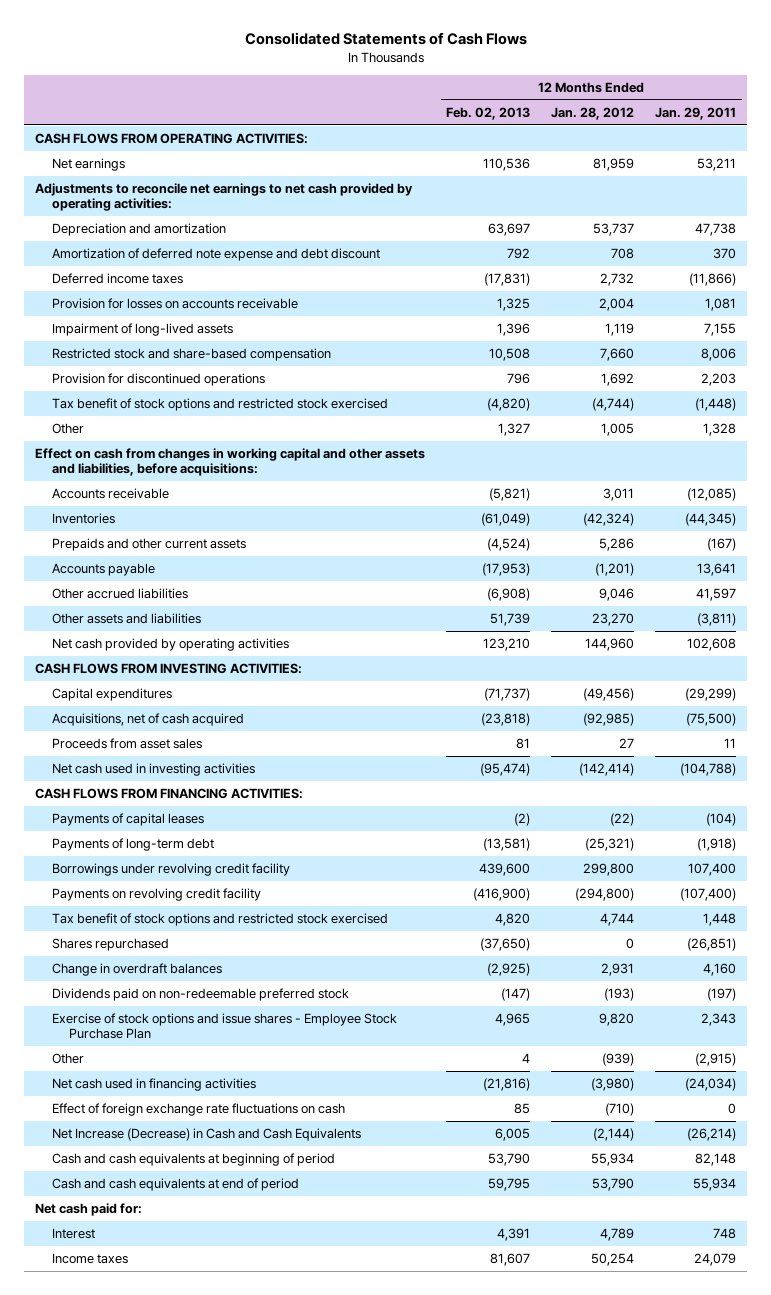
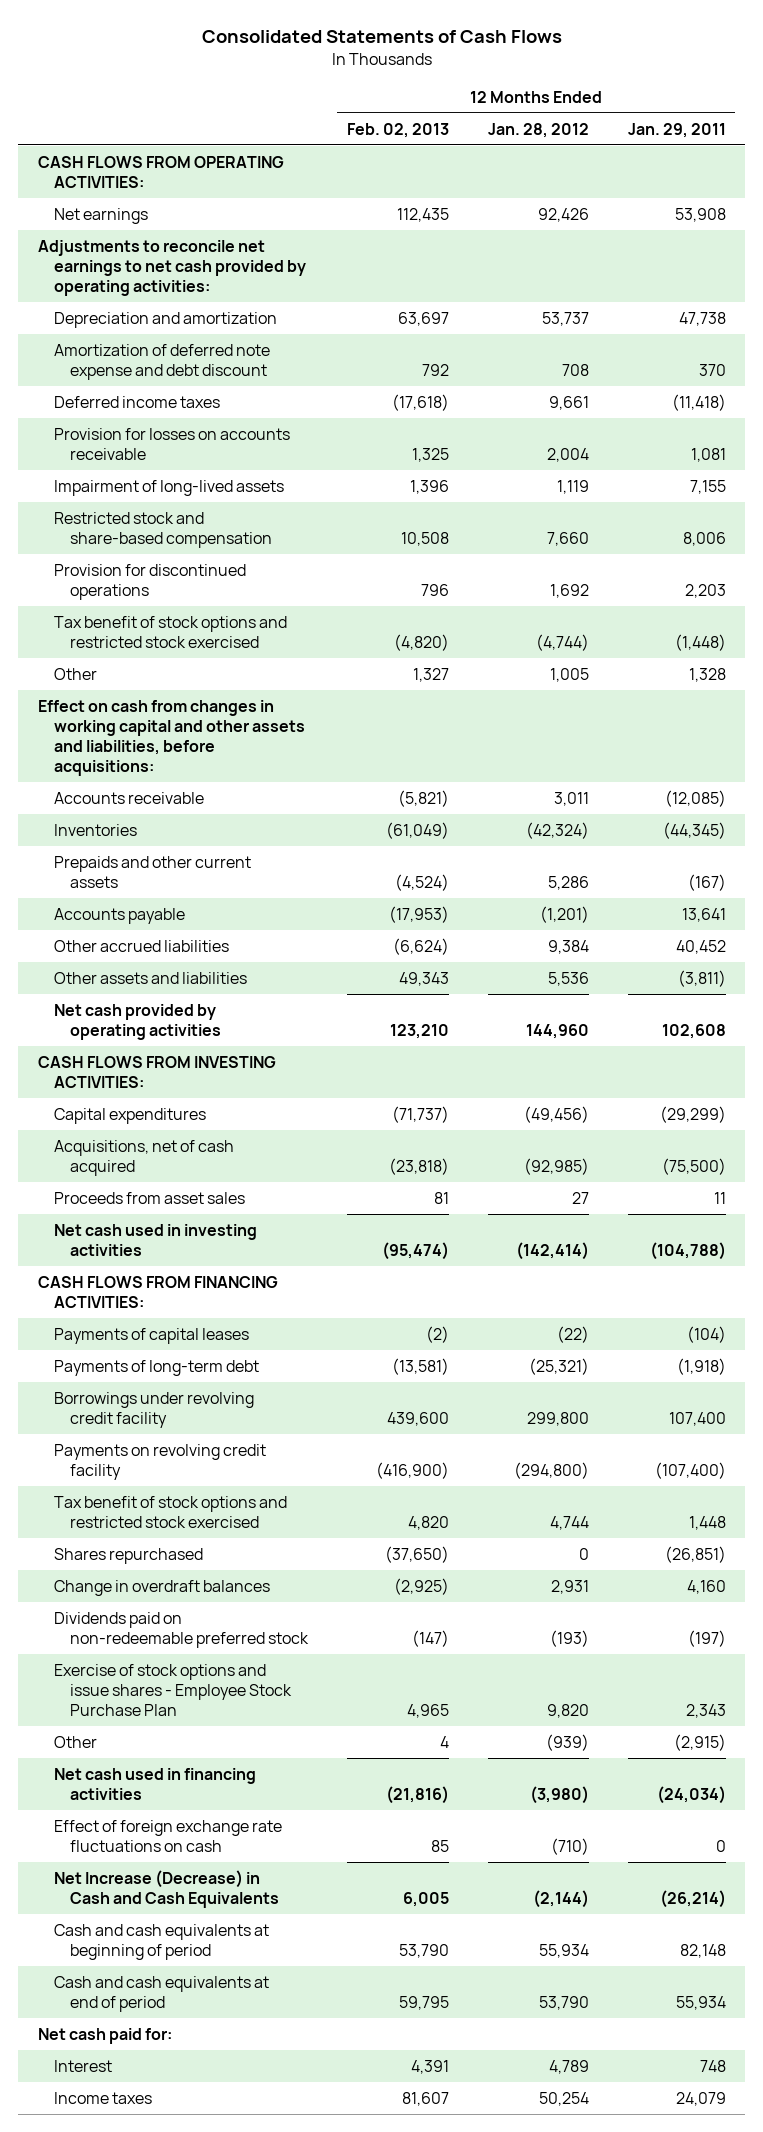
- Net earnings | 110,536 | 81,959 | 53,211
+ Net earnings | 112,435 | 92,426 | 53,908
- Deferred income taxes | (17,831) | 2,732 | (11,866)
+ Deferred income taxes | (17,618) | 9,661 | (11,418)
- Other accrued liabilities | (6,908) | 9,046 | 41,597
- Other assets and liabilities | 51,739 | 23,270 | (3,811)
+ Other accrued liabilities | (6,624) | 9,384 | 40,452
+ Other assets and liabilities | 49,343 | 5,536 | (3,811)

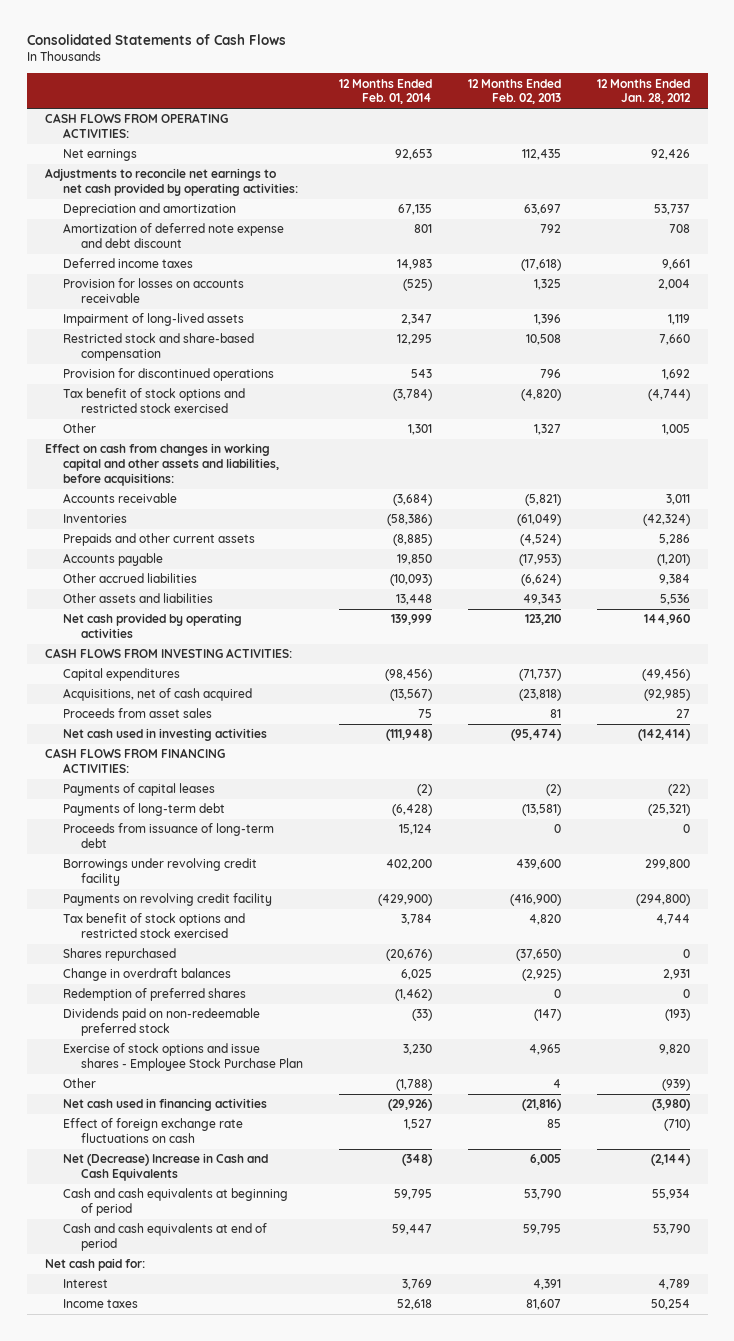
- | 12 Months Ended Feb. 02, 2013 | 12 Months Ended Jan. 28, 2012 | 12 Months Ended Jan. 29, 2011
+ | 12 Months Ended Feb. 01, 2014 | 12 Months Ended Feb. 02, 2013 | 12 Months Ended Jan. 28, 2012
+ Proceeds from issuance of long-term debt | 15,124 | 0 | 0
+ Redemption of preferred shares | (1,462) | 0 | 0
- Net Increase (Decrease) in Cash and Cash Equivalents | 6,005 | (2,144) | (26,214)
+ Net (Decrease) Increase in Cash and Cash Equivalents | (348) | 6,005 | (2,144)

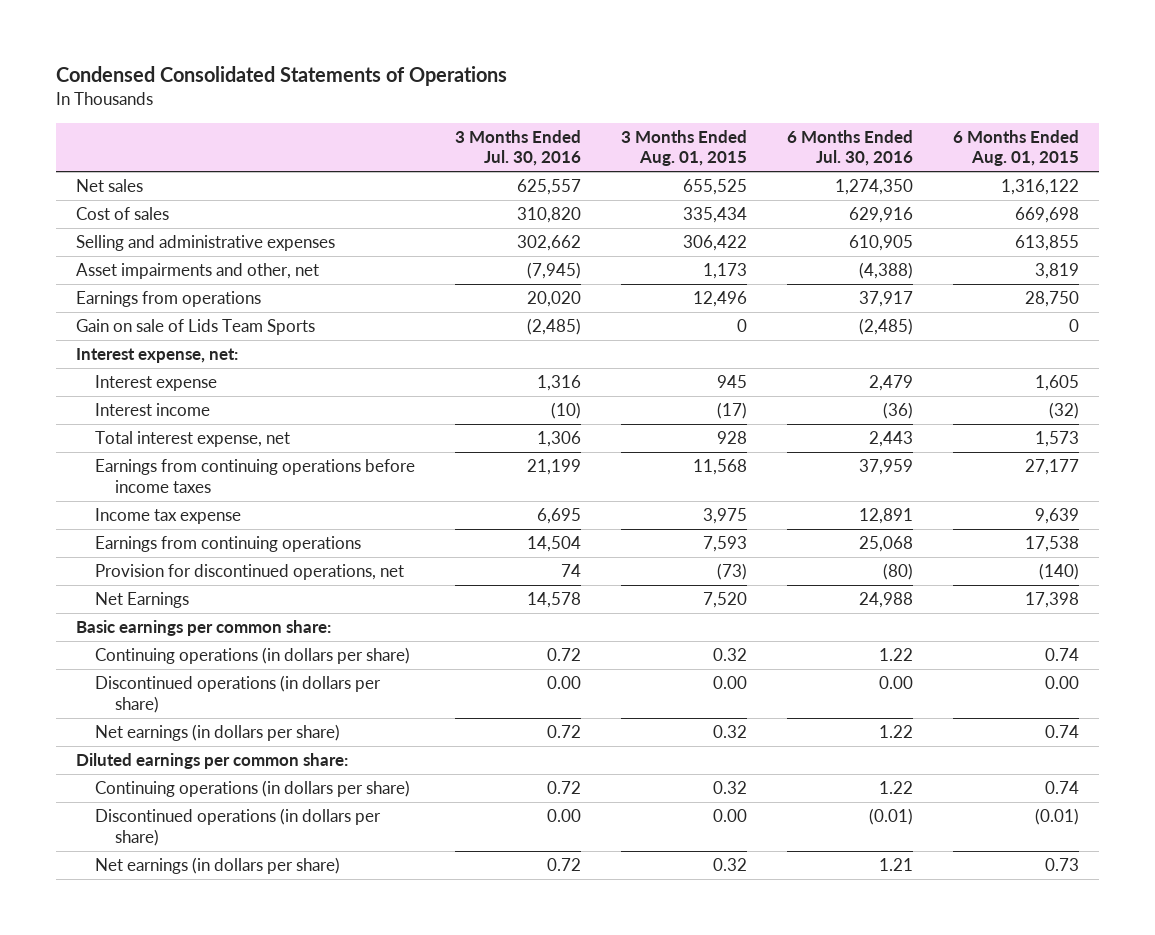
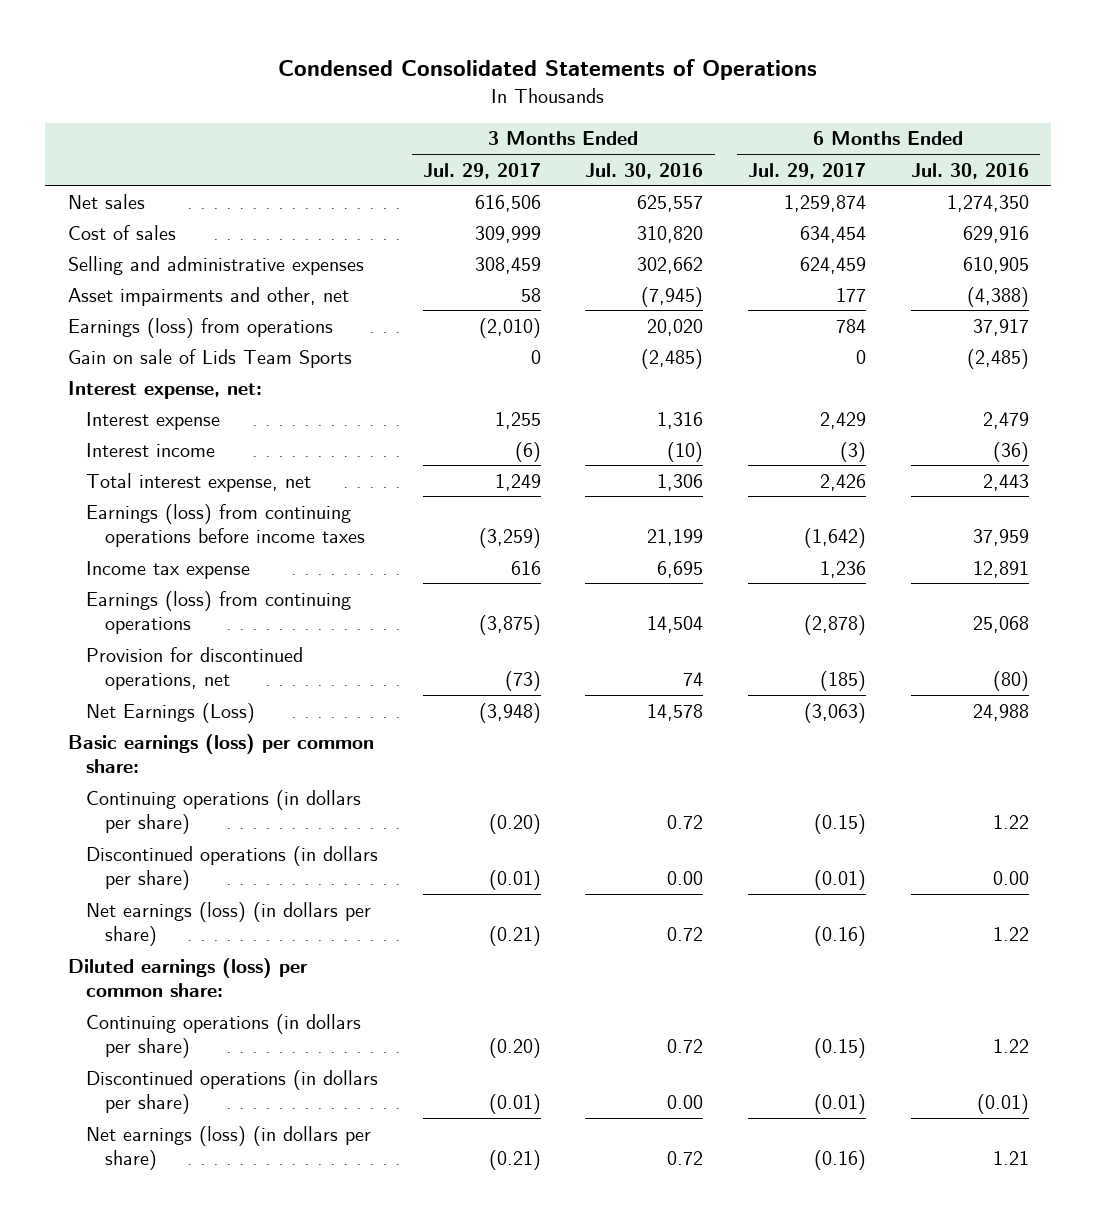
- | 3 Months Ended Jul. 30, 2016 | 3 Months Ended Aug. 01, 2015 | 6 Months Ended Jul. 30, 2016 | 6 Months Ended Aug. 01, 2015
+ | 3 Months Ended Jul. 29, 2017 | 3 Months Ended Jul. 30, 2016 | 6 Months Ended Jul. 29, 2017 | 6 Months Ended Jul. 30, 2016
- Earnings from operations | 20,020 | 12,496 | 37,917 | 28,750
+ Earnings (loss) from operations | (2,010) | 20,020 | 784 | 37,917
- Earnings from continuing operations before income taxes | 21,199 | 11,568 | 37,959 | 27,177
+ Earnings (loss) from continuing operations before income taxes | (3,259) | 21,199 | (1,642) | 37,959
- Earnings from continuing operations | 14,504 | 7,593 | 25,068 | 17,538
+ Earnings (loss) from continuing operations | (3,875) | 14,504 | (2,878) | 25,068
- Net Earnings | 14,578 | 7,520 | 24,988 | 17,398
- Basic earnings per common share:
+ Net Earnings (Loss) | (3,948) | 14,578 | (3,063) | 24,988
+ Basic earnings (loss) per common share:
- Net earnings (in dollars per share) | 0.72 | 0.32 | 1.22 | 0.74
- Diluted earnings per common share:
+ Net earnings (loss) (in dollars per share) | (0.21) | 0.72 | (0.16) | 1.22
+ Diluted earnings (loss) per common share:
- Net earnings (in dollars per share) | 0.72 | 0.32 | 1.21 | 0.73
+ Net earnings (loss) (in dollars per share) | (0.21) | 0.72 | (0.16) | 1.21

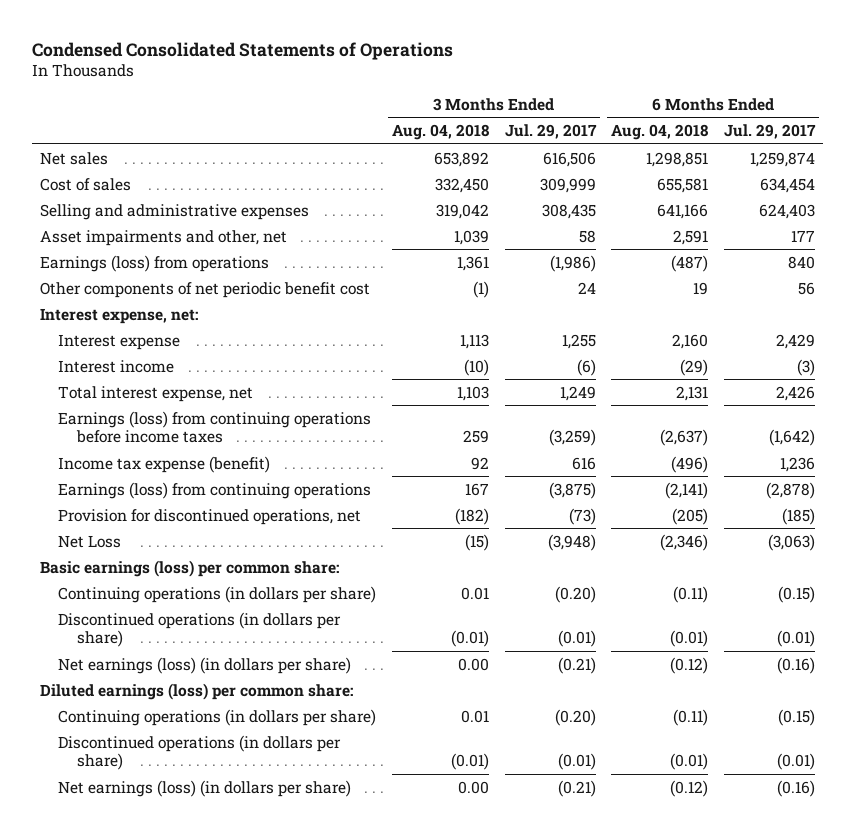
- | 3 Months Ended Jul. 29, 2017 | 3 Months Ended Jul. 30, 2016 | 6 Months Ended Jul. 29, 2017 | 6 Months Ended Jul. 30, 2016
+ | 3 Months Ended Aug. 04, 2018 | 3 Months Ended Jul. 29, 2017 | 6 Months Ended Aug. 04, 2018 | 6 Months Ended Jul. 29, 2017
- Selling and administrative expenses | 308,459 | 302,662 | 624,459 | 610,905
+ Selling and administrative expenses | 319,042 | 308,435 | 641,166 | 624,403
- Earnings (loss) from operations | (2,010) | 20,020 | 784 | 37,917
- Gain on sale of Lids Team Sports | 0 | (2,485) | 0 | (2,485)
+ Earnings (loss) from operations | 1,361 | (1,986) | (487) | 840
+ Other components of net periodic benefit cost | (1) | 24 | 19 | 56
- Income tax expense | 616 | 6,695 | 1,236 | 12,891
+ Income tax expense (benefit) | 92 | 616 | (496) | 1,236
- Net Earnings (Loss) | (3,948) | 14,578 | (3,063) | 24,988
+ Net Loss | (15) | (3,948) | (2,346) | (3,063)

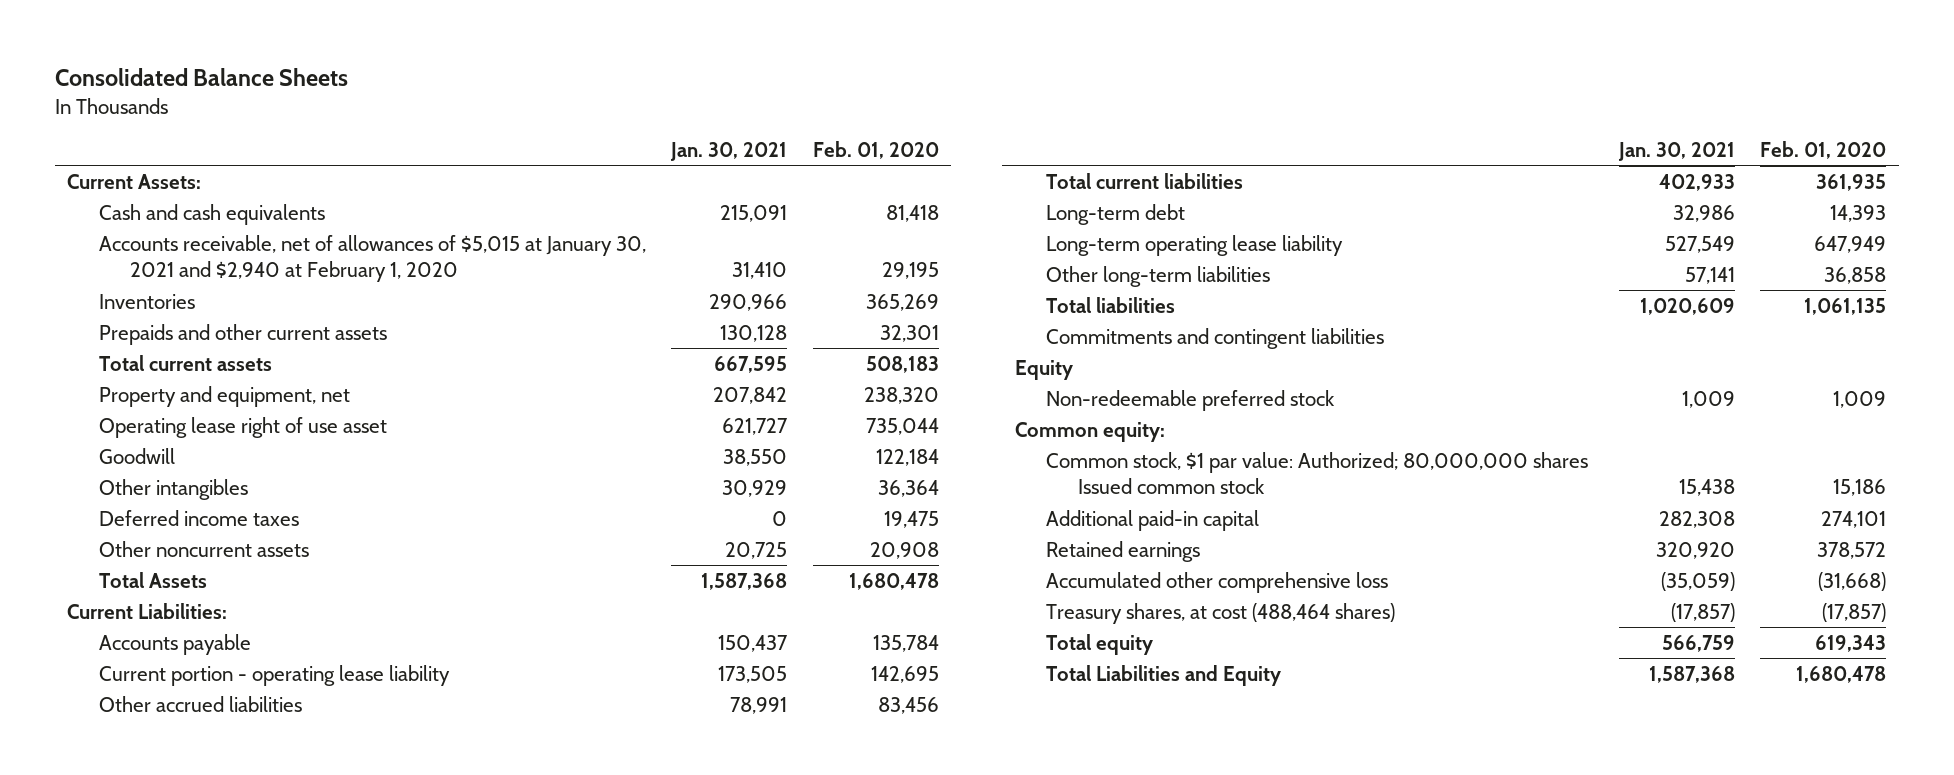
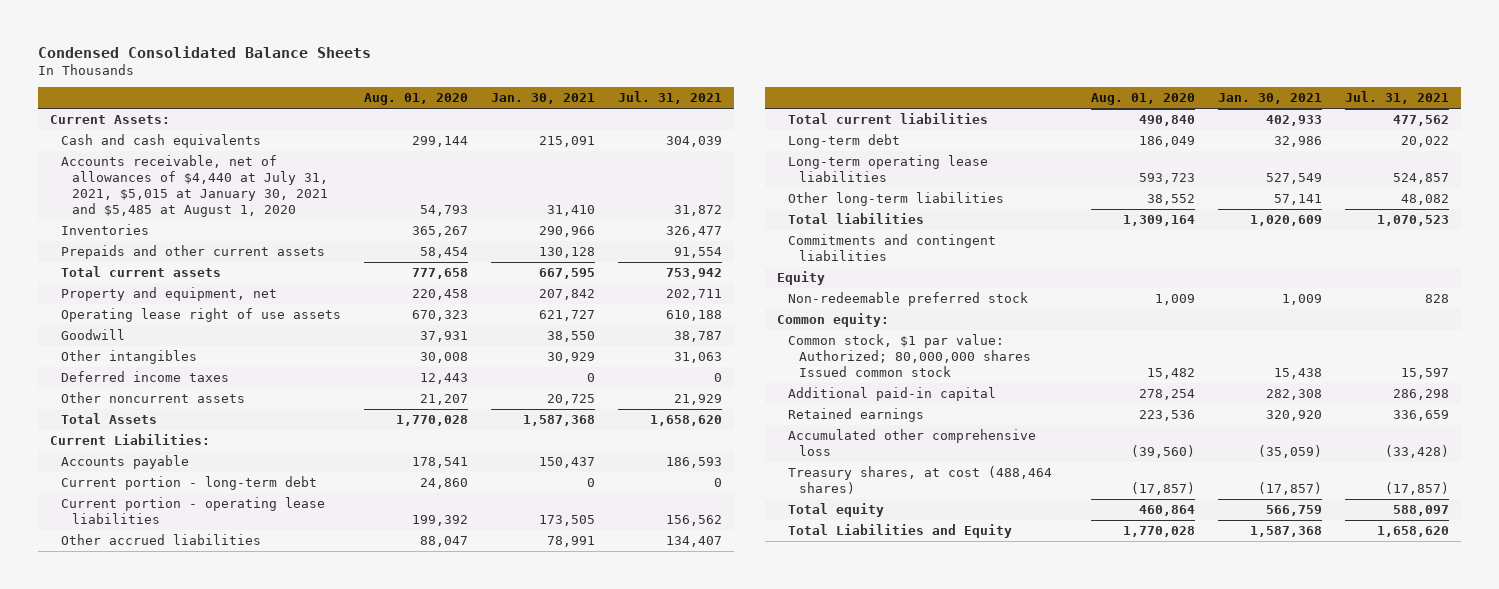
- Consolidated Balance Sheets
+ Condensed Consolidated Balance Sheets
- | Jan. 30, 2021 | Feb. 01, 2020
+ | Aug. 01, 2020 | Jan. 30, 2021 | Jul. 31, 2021
- Accounts receivable, net of allowances of $5,015 at January 30, 2021 and $2,940 at February 1, 2020 | 31,410 | 29,195
+ Accounts receivable, net of allowances of $4,440 at July 31, 2021, $5,015 at January 30, 2021 and $5,485 at August 1, 2020 | 54,793 | 31,410 | 31,872
- Operating lease right of use asset | 621,727 | 735,044
+ Operating lease right of use assets | 670,323 | 621,727 | 610,188
- Current portion - operating lease liability | 173,505 | 142,695
+ Current portion - long-term debt | 24,860 | 0 | 0
+ Current portion - operating lease liabilities | 199,392 | 173,505 | 156,562
- Long-term operating lease liability | 527,549 | 647,949
+ Long-term operating lease liabilities | 593,723 | 527,549 | 524,857

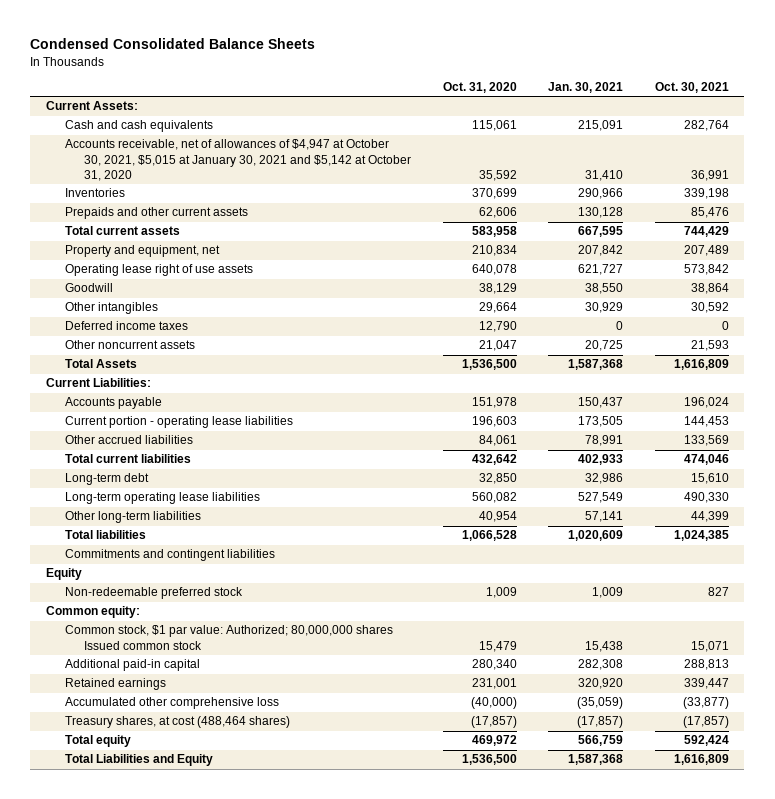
- | Aug. 01, 2020 | Jan. 30, 2021 | Jul. 31, 2021
+ | Oct. 31, 2020 | Jan. 30, 2021 | Oct. 30, 2021
- Accounts receivable, net of allowances of $4,440 at July 31, 2021, $5,015 at January 30, 2021 and $5,485 at August 1, 2020 | 54,793 | 31,410 | 31,872
+ Accounts receivable, net of allowances of $4,947 at October 30, 2021, $5,015 at January 30, 2021 and $5,142 at October 31, 2020 | 35,592 | 31,410 | 36,991
- Current portion - long-term debt | 24,860 | 0 | 0

